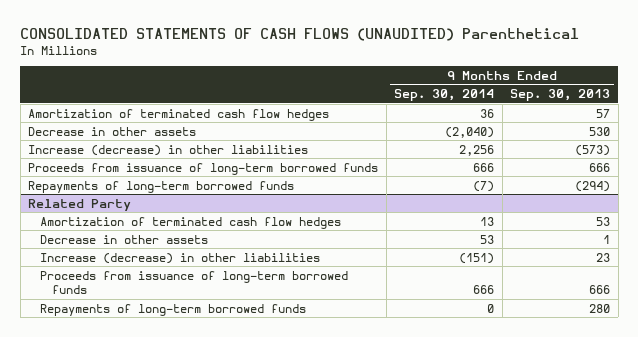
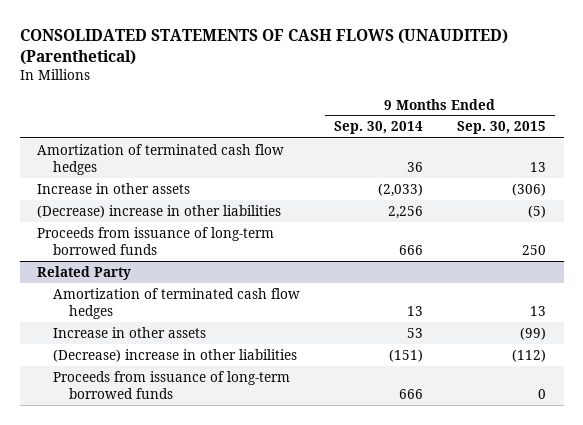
- CONSOLIDATED STATEMENTS OF CASH FLOWS (UNAUDITED) Parenthetical
+ CONSOLIDATED STATEMENTS OF CASH FLOWS (UNAUDITED) (Parenthetical)
- | 9 Months Ended Sep. 30, 2014 | 9 Months Ended Sep. 30, 2013
+ | 9 Months Ended Sep. 30, 2014 | 9 Months Ended Sep. 30, 2015
- Decrease in other assets | (2,040) | 530
- Increase (decrease) in other liabilities | 2,256 | (573)
+ Increase in other assets | (2,033) | (306)
+ (Decrease) increase in other liabilities | 2,256 | (5)
- Repayments of long-term borrowed funds | (7) | (294)
@ Related Party
- Decrease in other assets | 53 | 1
- Increase (decrease) in other liabilities | (151) | 23
+ Increase in other assets | 53 | (99)
+ (Decrease) increase in other liabilities | (151) | (112)
- Repayments of long-term borrowed funds | 0 | 280

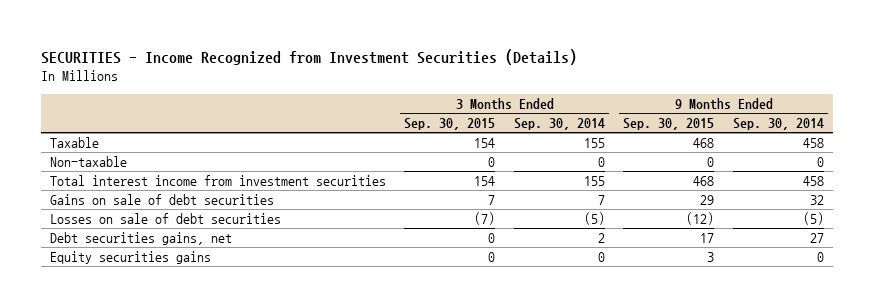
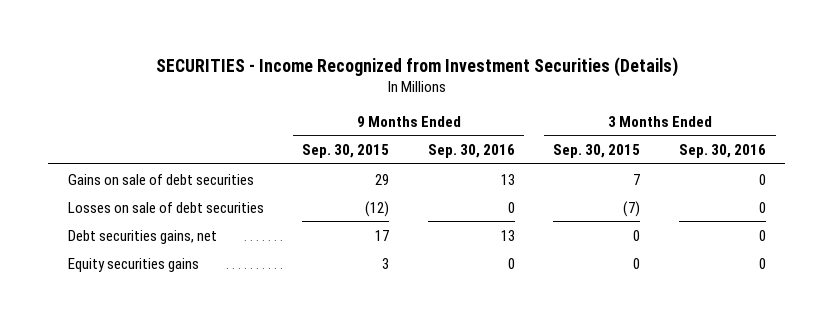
- | 3 Months Ended Sep. 30, 2015 | 3 Months Ended Sep. 30, 2014 | 9 Months Ended Sep. 30, 2015 | 9 Months Ended Sep. 30, 2014
+ | 9 Months Ended Sep. 30, 2015 | 9 Months Ended Sep. 30, 2016 | 3 Months Ended Sep. 30, 2015 | 3 Months Ended Sep. 30, 2016
- Taxable | 154 | 155 | 468 | 458
- Non-taxable | 0 | 0 | 0 | 0
- Total interest income from investment securities | 154 | 155 | 468 | 458

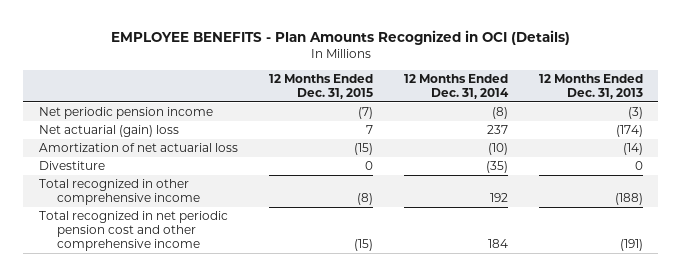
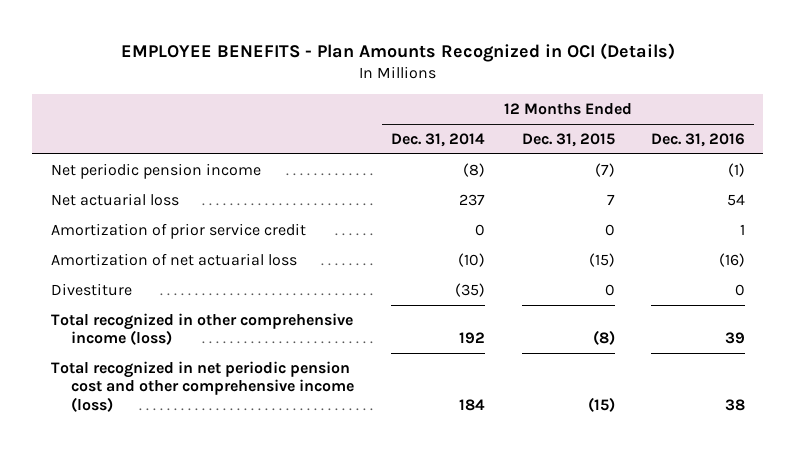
- | 12 Months Ended Dec. 31, 2015 | 12 Months Ended Dec. 31, 2014 | 12 Months Ended Dec. 31, 2013
+ | 12 Months Ended Dec. 31, 2014 | 12 Months Ended Dec. 31, 2015 | 12 Months Ended Dec. 31, 2016
- Net actuarial (gain) loss | 7 | 237 | (174)
+ Net actuarial loss | 237 | 7 | 54
+ Amortization of prior service credit | 0 | 0 | 1
- Total recognized in other comprehensive income | (8) | 192 | (188)
- Total recognized in net periodic pension cost and other comprehensive income | (15) | 184 | (191)
+ Total recognized in other comprehensive income (loss) | 192 | (8) | 39
+ Total recognized in net periodic pension cost and other comprehensive income (loss) | 184 | (15) | 38

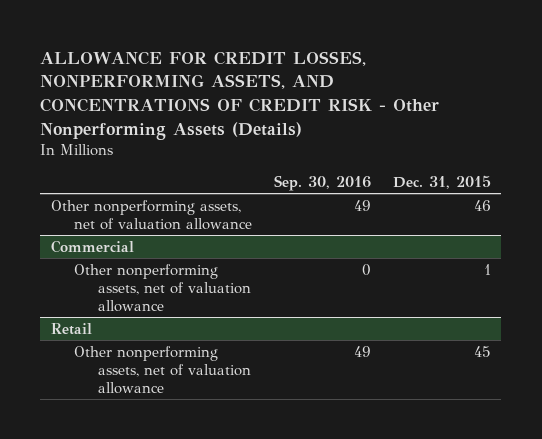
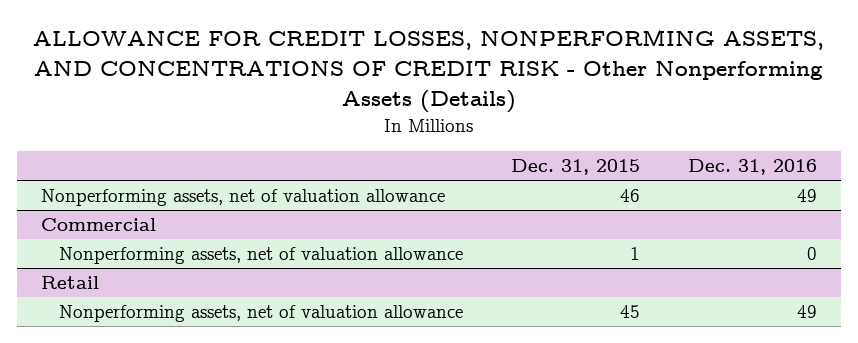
- | Sep. 30, 2016 | Dec. 31, 2015
+ | Dec. 31, 2015 | Dec. 31, 2016
- Other nonperforming assets, net of valuation allowance | 49 | 46
+ Nonperforming assets, net of valuation allowance | 46 | 49
@ Commercial
- Other nonperforming assets, net of valuation allowance | 0 | 1
+ Nonperforming assets, net of valuation allowance | 1 | 0
@ Retail
- Other nonperforming assets, net of valuation allowance | 49 | 45
+ Nonperforming assets, net of valuation allowance | 45 | 49

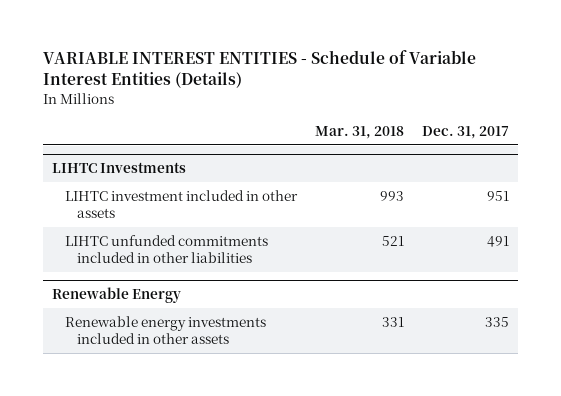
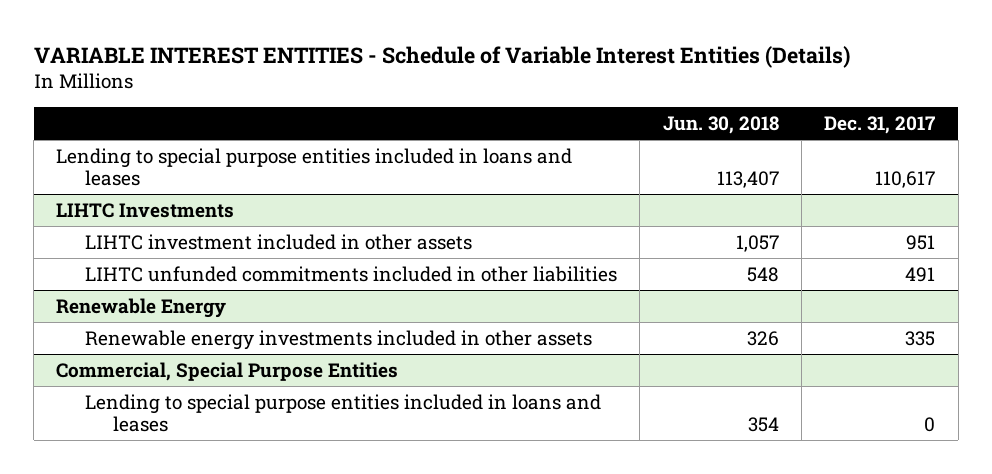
- | Mar. 31, 2018 | Dec. 31, 2017
+ | Jun. 30, 2018 | Dec. 31, 2017
+ Lending to special purpose entities included in loans and leases | 113,407 | 110,617
+ Commercial, Special Purpose Entities
+ Lending to special purpose entities included in loans and leases | 354 | 0

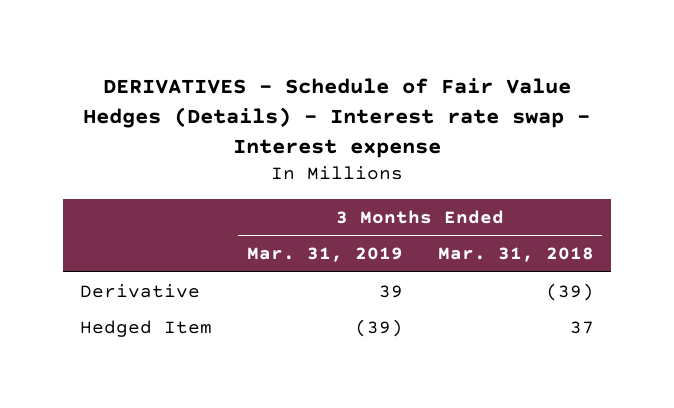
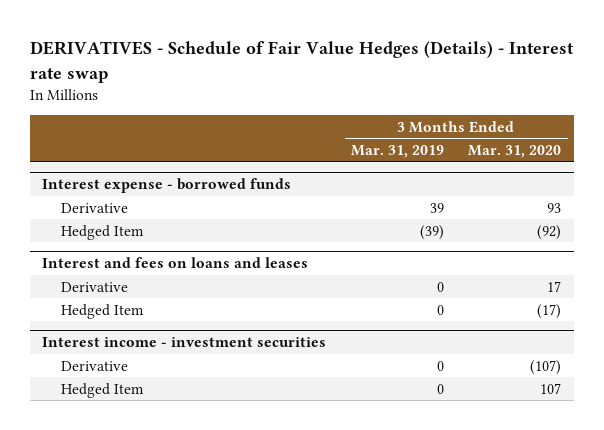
- DERIVATIVES - Schedule of Fair Value Hedges (Details) - Interest rate swap - Interest expense
+ DERIVATIVES - Schedule of Fair Value Hedges (Details) - Interest rate swap
- | 3 Months Ended Mar. 31, 2019 | 3 Months Ended Mar. 31, 2018
+ | 3 Months Ended Mar. 31, 2019 | 3 Months Ended Mar. 31, 2020
+ Interest expense - borrowed funds
+ Interest and fees on loans and leases
+ Derivative | 0 | 17
+ Hedged Item | 0 | (17)
+ Interest income - investment securities
+ Derivative | 0 | (107)
+ Hedged Item | 0 | 107

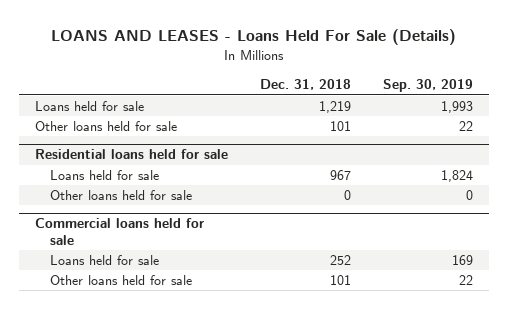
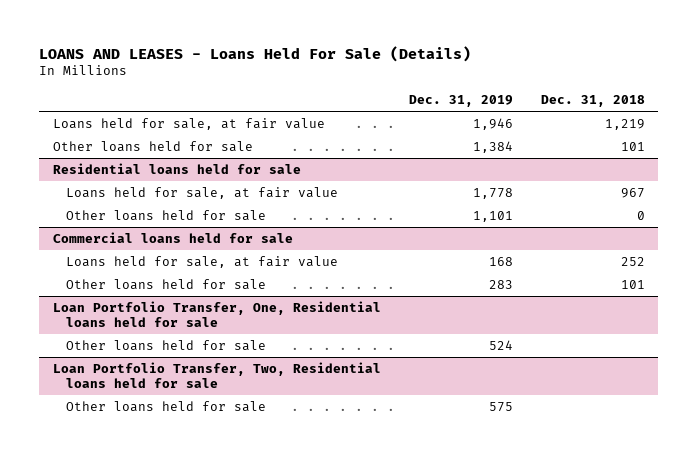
- | Dec. 31, 2018 | Sep. 30, 2019
+ | Dec. 31, 2019 | Dec. 31, 2018
- Loans held for sale | 1,219 | 1,993
+ Loans held for sale, at fair value | 1,946 | 1,219
@ Residential loans held for sale
- Loans held for sale | 967 | 1,824
+ Loans held for sale, at fair value | 1,778 | 967
@ Commercial loans held for sale
- Loans held for sale | 252 | 169
+ Loans held for sale, at fair value | 168 | 252
+ Loan Portfolio Transfer, One, Residential loans held for sale
+ Other loans held for sale | 524 |
+ Loan Portfolio Transfer, Two, Residential loans held for sale
+ Other loans held for sale | 575 |

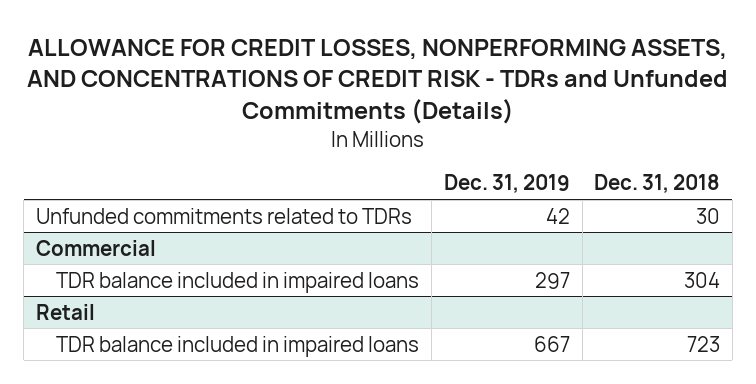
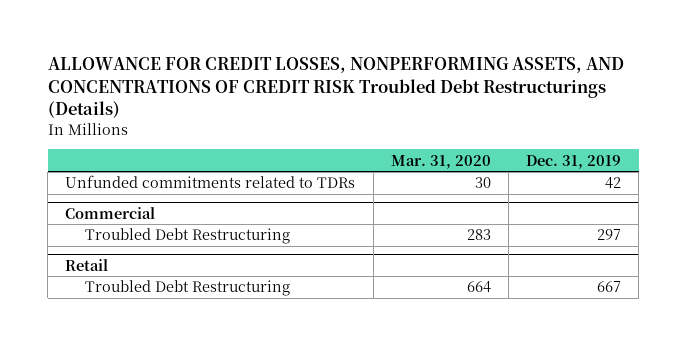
- ALLOWANCE FOR CREDIT LOSSES, NONPERFORMING ASSETS, AND CONCENTRATIONS OF CREDIT RISK - TDRs and Unfunded Commitments (Details)
+ ALLOWANCE FOR CREDIT LOSSES, NONPERFORMING ASSETS, AND CONCENTRATIONS OF CREDIT RISK Troubled Debt Restructurings (Details)
- | Dec. 31, 2019 | Dec. 31, 2018
+ | Mar. 31, 2020 | Dec. 31, 2019
@ Commercial
- TDR balance included in impaired loans | 297 | 304
+ Troubled Debt Restructuring | 283 | 297
@ Retail
- TDR balance included in impaired loans | 667 | 723
+ Troubled Debt Restructuring | 664 | 667

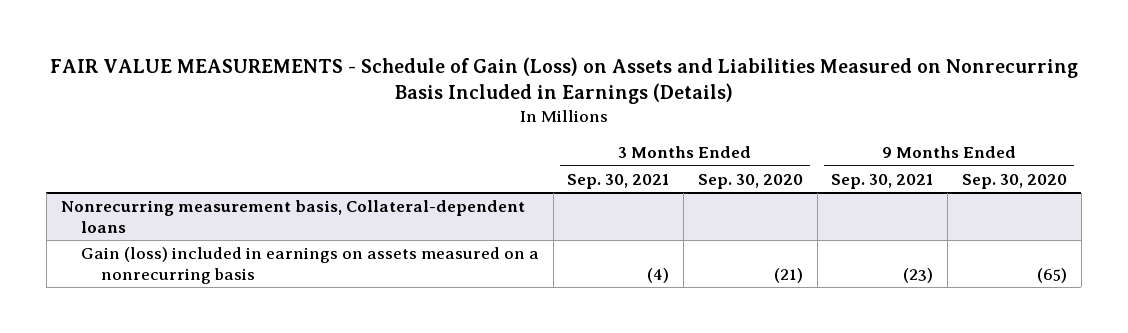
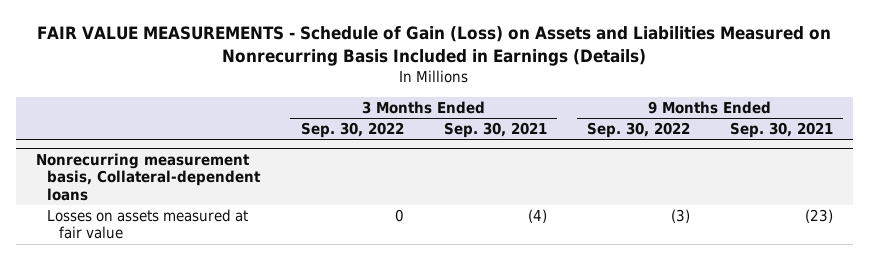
- | 3 Months Ended Sep. 30, 2021 | 3 Months Ended Sep. 30, 2020 | 9 Months Ended Sep. 30, 2021 | 9 Months Ended Sep. 30, 2020
+ | 3 Months Ended Sep. 30, 2022 | 3 Months Ended Sep. 30, 2021 | 9 Months Ended Sep. 30, 2022 | 9 Months Ended Sep. 30, 2021
@ Nonrecurring measurement basis, Collateral-dependent loans
- Gain (loss) included in earnings on assets measured on a nonrecurring basis | (4) | (21) | (23) | (65)
+ Losses on assets measured at fair value | 0 | (4) | (3) | (23)

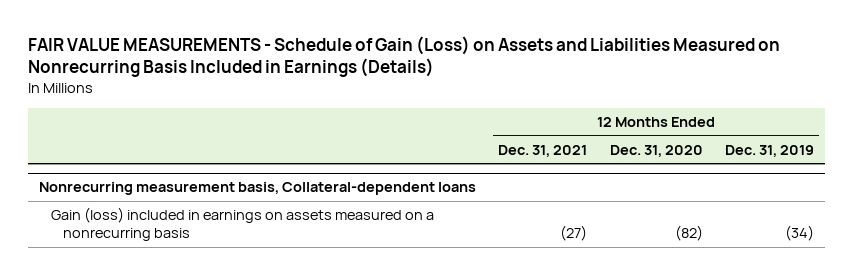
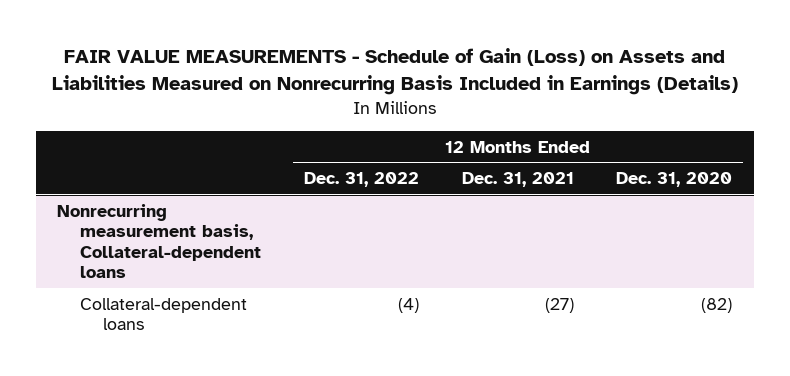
- | 12 Months Ended Dec. 31, 2021 | 12 Months Ended Dec. 31, 2020 | 12 Months Ended Dec. 31, 2019
+ | 12 Months Ended Dec. 31, 2022 | 12 Months Ended Dec. 31, 2021 | 12 Months Ended Dec. 31, 2020
@ Nonrecurring measurement basis, Collateral-dependent loans
- Gain (loss) included in earnings on assets measured on a nonrecurring basis | (27) | (82) | (34)
+ Collateral-dependent loans | (4) | (27) | (82)

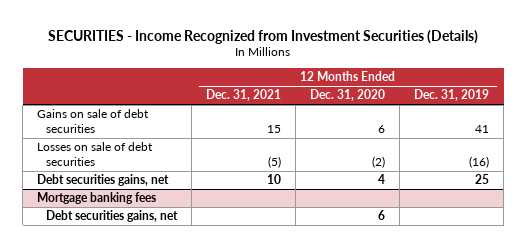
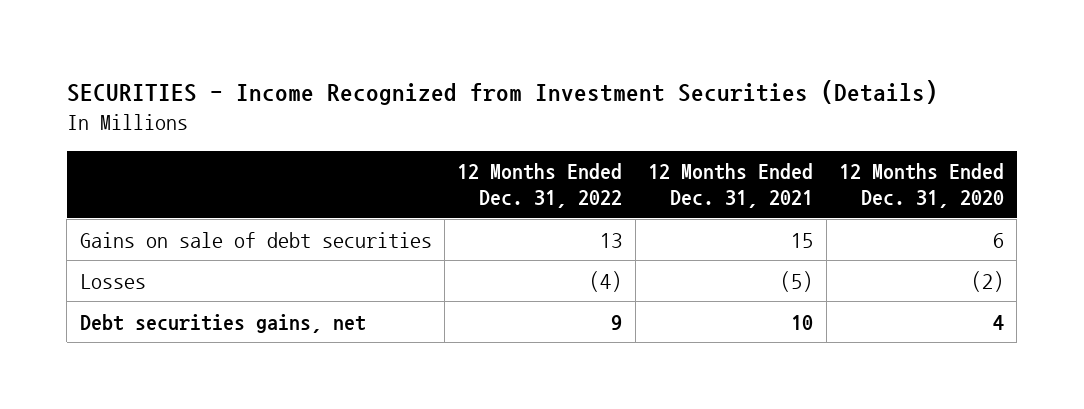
- | 12 Months Ended Dec. 31, 2021 | 12 Months Ended Dec. 31, 2020 | 12 Months Ended Dec. 31, 2019
+ | 12 Months Ended Dec. 31, 2022 | 12 Months Ended Dec. 31, 2021 | 12 Months Ended Dec. 31, 2020
- Losses on sale of debt securities | (5) | (2) | (16)
+ Losses | (4) | (5) | (2)
- Mortgage banking fees
- Debt securities gains, net | | 6 |

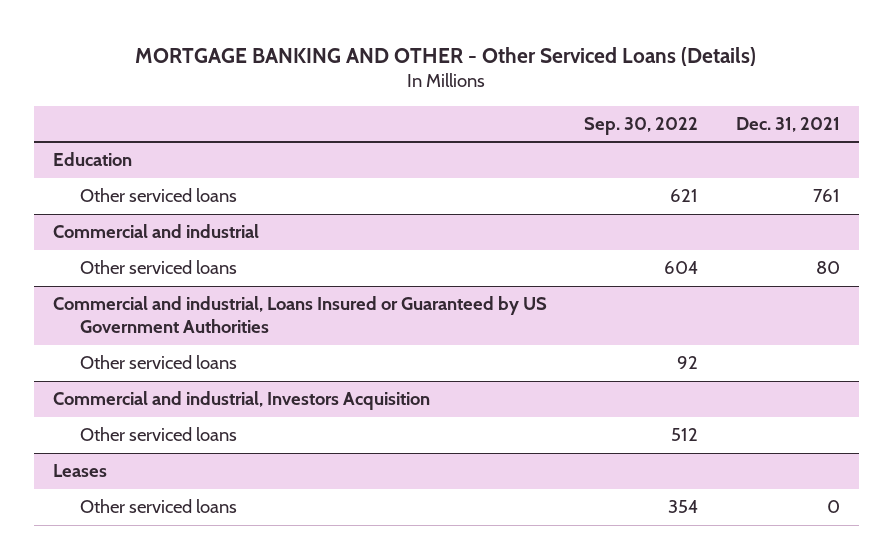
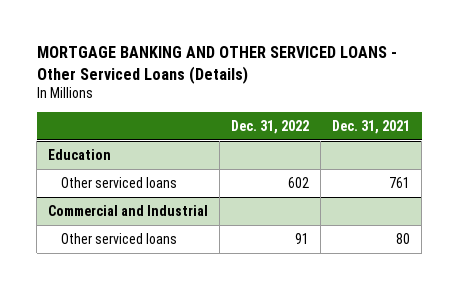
- MORTGAGE BANKING AND OTHER - Other Serviced Loans (Details)
+ MORTGAGE BANKING AND OTHER SERVICED LOANS - Other Serviced Loans (Details)
- | Sep. 30, 2022 | Dec. 31, 2021
+ | Dec. 31, 2022 | Dec. 31, 2021
- Commercial and industrial
+ Commercial and Industrial
- Commercial and industrial, Loans Insured or Guaranteed by US Government Authorities
- Other serviced loans | 92 |
- Commercial and industrial, Investors Acquisition
- Other serviced loans | 512 |
- Leases
- Other serviced loans | 354 | 0

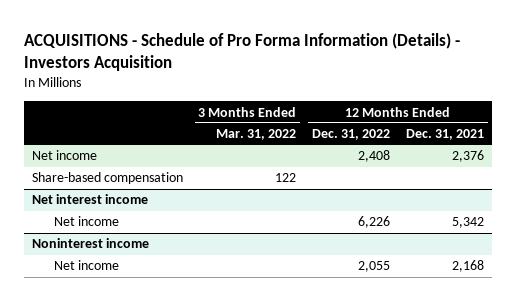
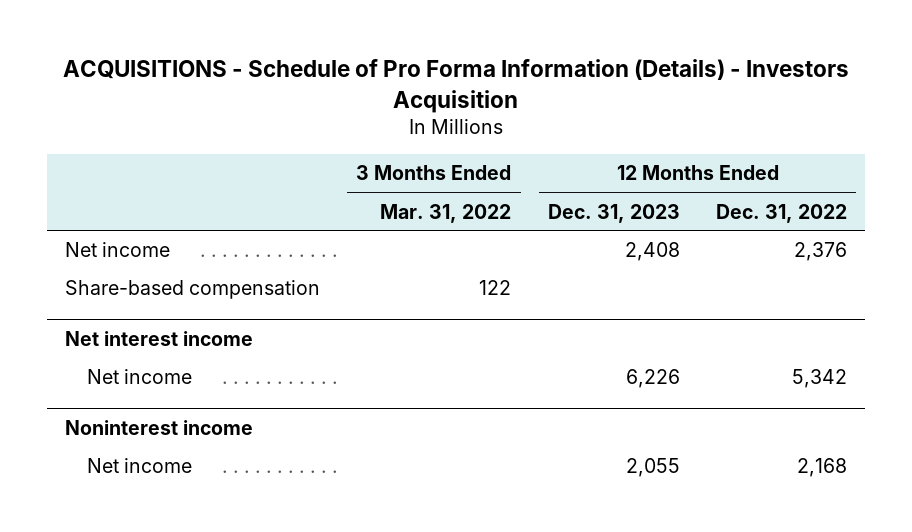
- | 3 Months Ended Mar. 31, 2022 | 12 Months Ended Dec. 31, 2022 | 12 Months Ended Dec. 31, 2021
+ | 3 Months Ended Mar. 31, 2022 | 12 Months Ended Dec. 31, 2023 | 12 Months Ended Dec. 31, 2022
- Net income | | 2,408 | 2,376
+ Net income | | 2,408 | 2,376
@ Net interest income
- Net income | | 6,226 | 5,342
+ Net income | | 6,226 | 5,342
@ Noninterest income
- Net income | | 2,055 | 2,168
+ Net income | | 2,055 | 2,168

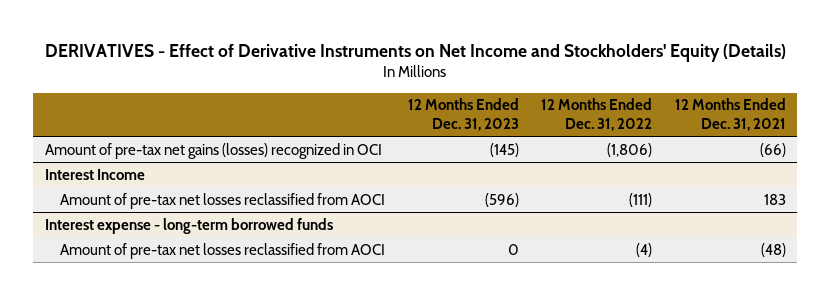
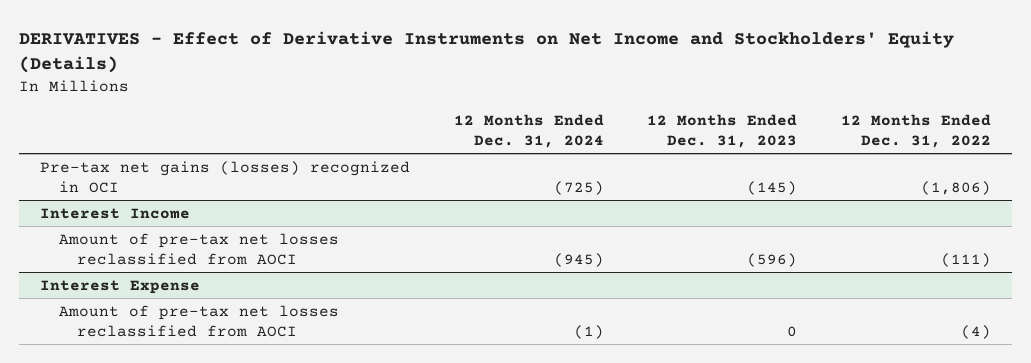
- | 12 Months Ended Dec. 31, 2023 | 12 Months Ended Dec. 31, 2022 | 12 Months Ended Dec. 31, 2021
+ | 12 Months Ended Dec. 31, 2024 | 12 Months Ended Dec. 31, 2023 | 12 Months Ended Dec. 31, 2022
- Amount of pre-tax net gains (losses) recognized in OCI | (145) | (1,806) | (66)
+ Pre-tax net gains (losses) recognized in OCI | (725) | (145) | (1,806)
- Interest expense - long-term borrowed funds
+ Interest Expense

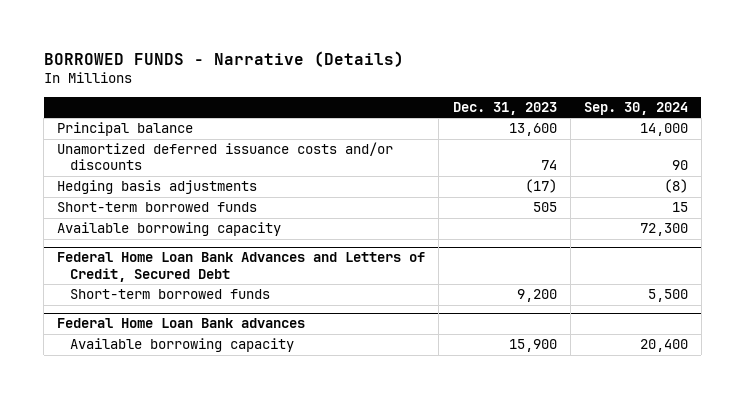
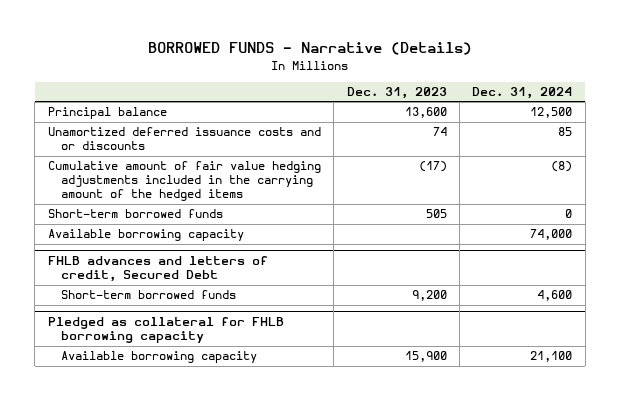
- | Dec. 31, 2023 | Sep. 30, 2024
+ | Dec. 31, 2023 | Dec. 31, 2024
- Unamortized deferred issuance costs and/or discounts | 74 | 90
- Hedging basis adjustments | (17) | (8)
+ Unamortized deferred issuance costs and or discounts | 74 | 85
+ Cumulative amount of fair value hedging adjustments included in the carrying amount of the hedged items | (17) | (8)
- Federal Home Loan Bank Advances and Letters of Credit, Secured Debt
+ FHLB advances and letters of credit, Secured Debt
- Federal Home Loan Bank advances
+ Pledged as collateral for FHLB borrowing capacity

